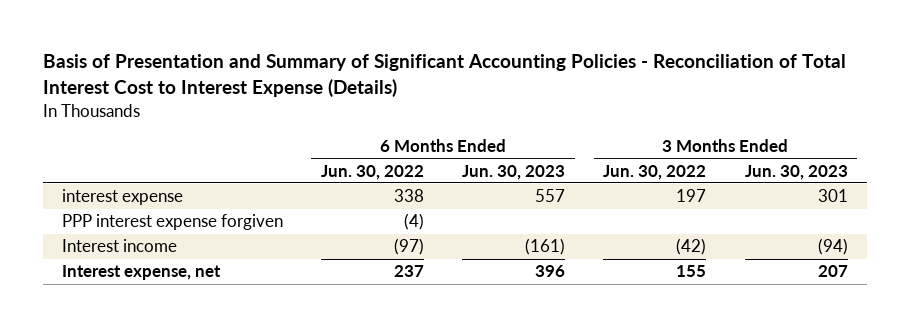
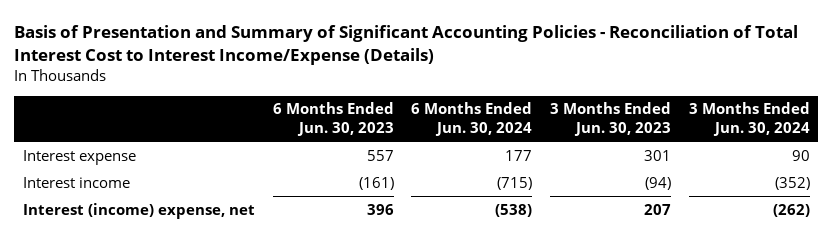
- Basis of Presentation and Summary of Significant Accounting Policies - Reconciliation of Total Interest Cost to Interest Expense (Details)
+ Basis of Presentation and Summary of Significant Accounting Policies - Reconciliation of Total Interest Cost to Interest Income/Expense (Details)
- | 6 Months Ended Jun. 30, 2022 | 6 Months Ended Jun. 30, 2023 | 3 Months Ended Jun. 30, 2022 | 3 Months Ended Jun. 30, 2023
+ | 6 Months Ended Jun. 30, 2023 | 6 Months Ended Jun. 30, 2024 | 3 Months Ended Jun. 30, 2023 | 3 Months Ended Jun. 30, 2024
- interest expense | 338 | 557 | 197 | 301
- PPP interest expense forgiven | (4) | | |
+ Interest expense | 557 | 177 | 301 | 90
- Interest expense, net | 237 | 396 | 155 | 207
+ Interest (income) expense, net | 396 | (538) | 207 | (262)

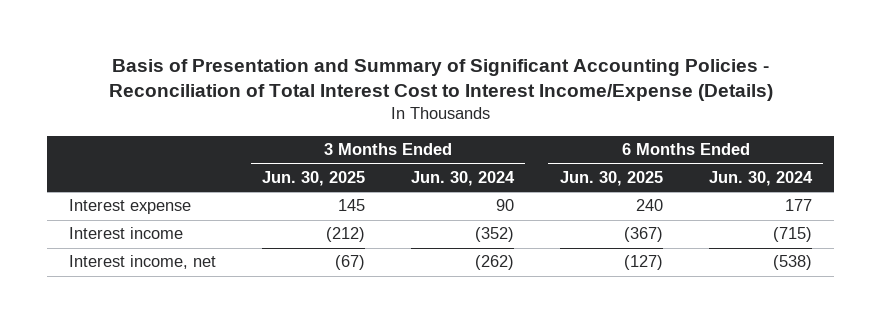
- | 6 Months Ended Jun. 30, 2023 | 6 Months Ended Jun. 30, 2024 | 3 Months Ended Jun. 30, 2023 | 3 Months Ended Jun. 30, 2024
+ | 3 Months Ended Jun. 30, 2025 | 3 Months Ended Jun. 30, 2024 | 6 Months Ended Jun. 30, 2025 | 6 Months Ended Jun. 30, 2024
- Interest (income) expense, net | 396 | (538) | 207 | (262)
+ Interest income, net | (67) | (262) | (127) | (538)

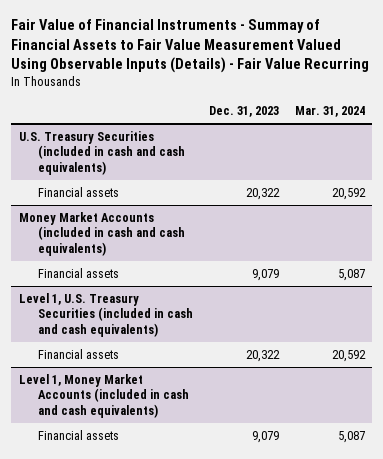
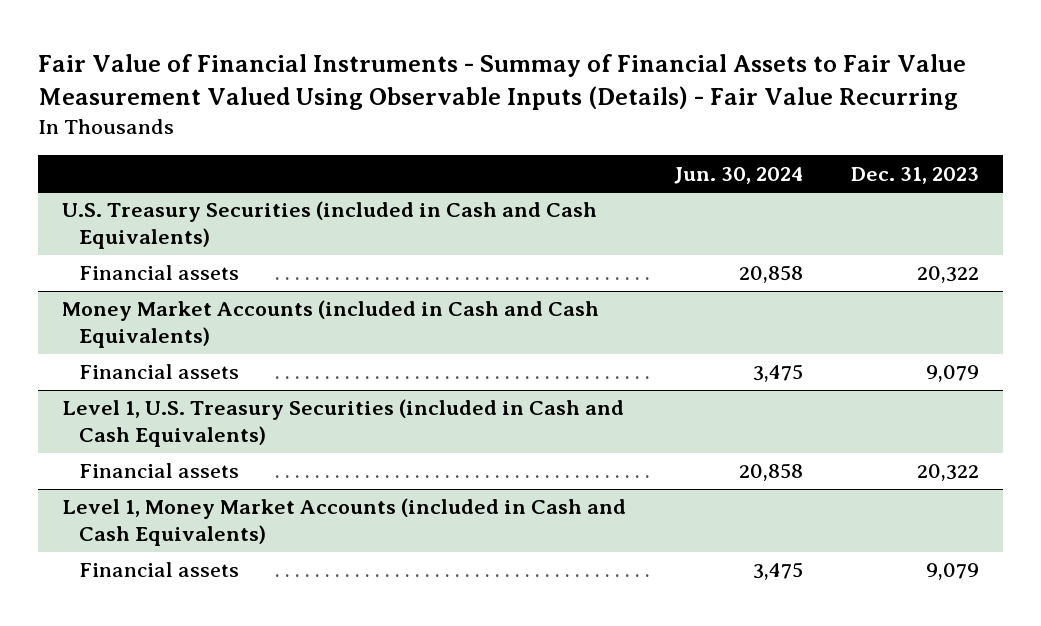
- | Dec. 31, 2023 | Mar. 31, 2024
+ | Jun. 30, 2024 | Dec. 31, 2023
- U.S. Treasury Securities (included in cash and cash equivalents)
+ U.S. Treasury Securities (included in Cash and Cash Equivalents)
- Money Market Accounts (included in cash and cash equivalents)
+ Money Market Accounts (included in Cash and Cash Equivalents)
- Level 1, U.S. Treasury Securities (included in cash and cash equivalents)
+ Level 1, U.S. Treasury Securities (included in Cash and Cash Equivalents)
- Level 1, Money Market Accounts (included in cash and cash equivalents)
+ Level 1, Money Market Accounts (included in Cash and Cash Equivalents)

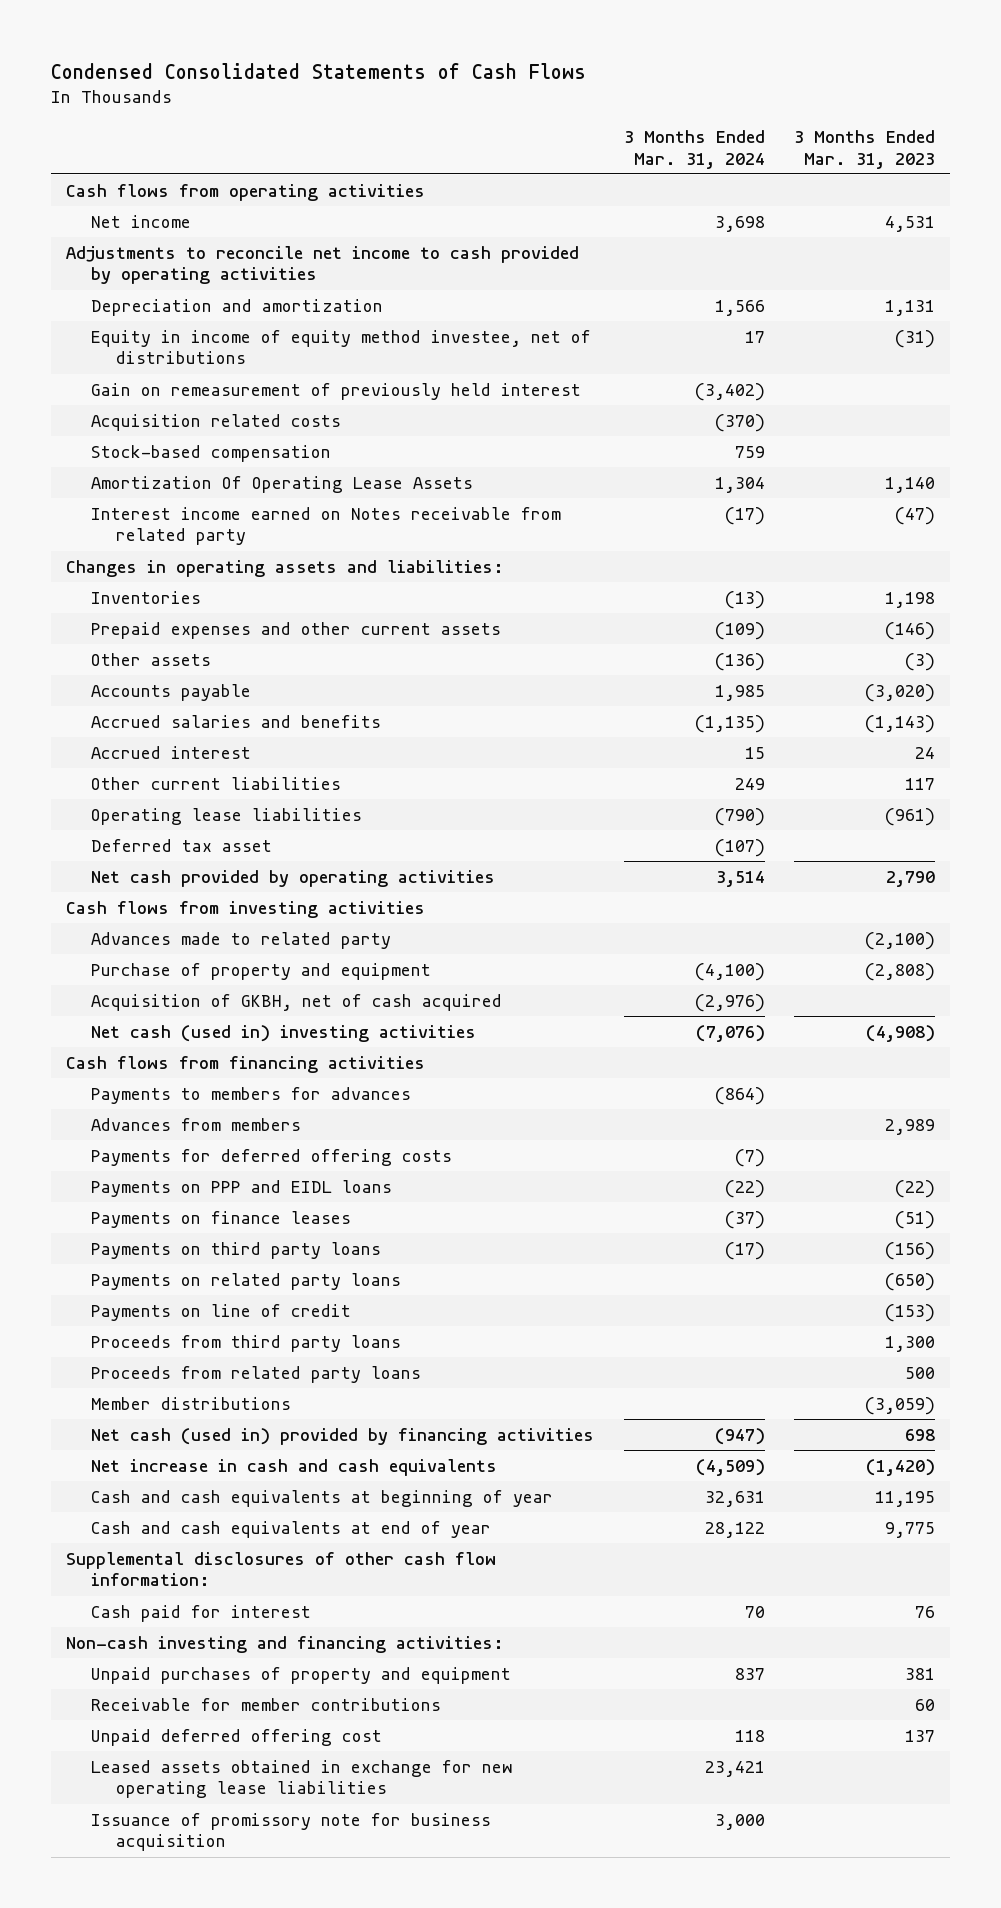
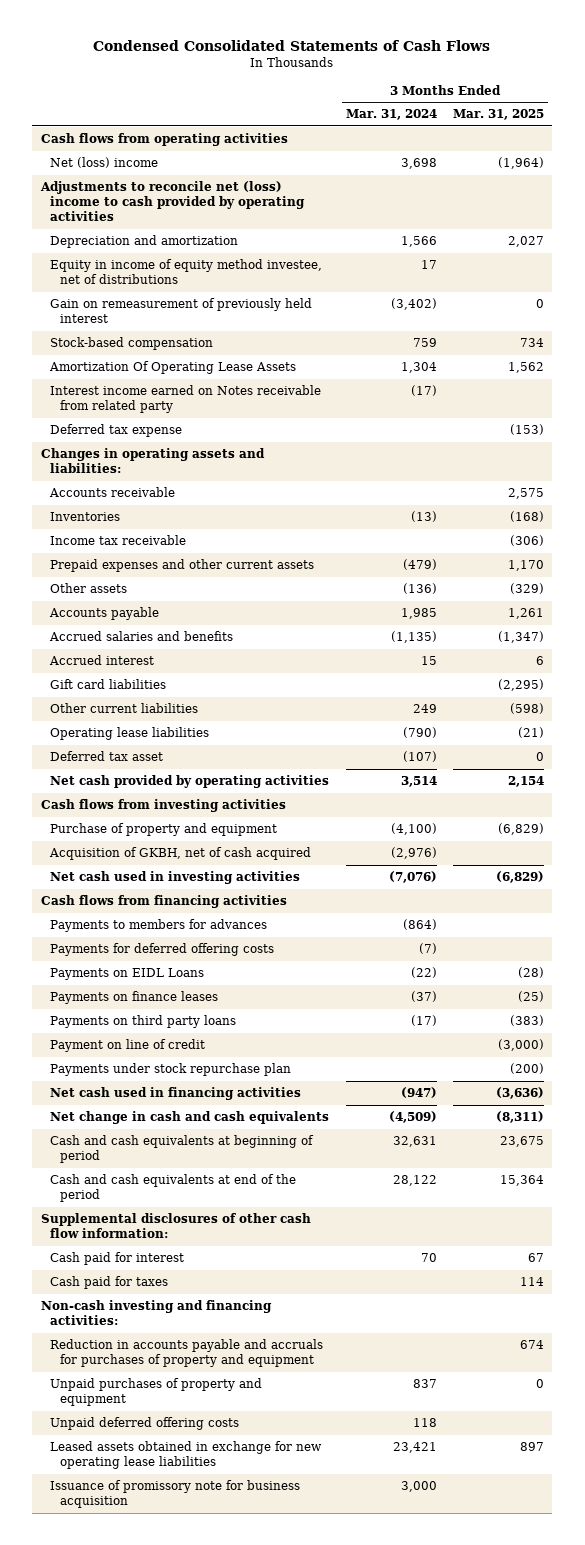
- | 3 Months Ended Mar. 31, 2024 | 3 Months Ended Mar. 31, 2023
+ | 3 Months Ended Mar. 31, 2024 | 3 Months Ended Mar. 31, 2025
- Net income | 3,698 | 4,531
- Adjustments to reconcile net income to cash provided by operating activities
+ Net (loss) income | 3,698 | (1,964)
+ Adjustments to reconcile net (loss) income to cash provided by operating activities
- Acquisition related costs | (370) |
+ Deferred tax expense | | (153)
+ Accounts receivable | | 2,575
- Prepaid expenses and other current assets | (109) | (146)
+ Income tax receivable | | (306)
+ Prepaid expenses and other current assets | (479) | 1,170
+ Gift card liabilities | | (2,295)
- Advances made to related party | | (2,100)
- Net cash (used in) investing activities | (7,076) | (4,908)
+ Net cash used in investing activities | (7,076) | (6,829)
- Advances from members | | 2,989
- Payments on PPP and EIDL loans | (22) | (22)
+ Payments on EIDL Loans | (22) | (28)
- Payments on related party loans | | (650)
- Payments on line of credit | | (153)
- Proceeds from third party loans | | 1,300
- Proceeds from related party loans | | 500
- Member distributions | | (3,059)
- Net cash (used in) provided by financing activities | (947) | 698
- Net increase in cash and cash equivalents | (4,509) | (1,420)
- Cash and cash equivalents at beginning of year | 32,631 | 11,195
- Cash and cash equivalents at end of year | 28,122 | 9,775
+ Payment on line of credit | | (3,000)
+ Payments under stock repurchase plan | | (200)
+ Net cash used in financing activities | (947) | (3,636)
+ Net change in cash and cash equivalents | (4,509) | (8,311)
+ Cash and cash equivalents at beginning of period | 32,631 | 23,675
+ Cash and cash equivalents at end of the period | 28,122 | 15,364
+ Cash paid for taxes | | 114
+ Reduction in accounts payable and accruals for purchases of property and equipment | | 674
- Receivable for member contributions | | 60
- Unpaid deferred offering cost | 118 | 137
+ Unpaid deferred offering costs | 118 |

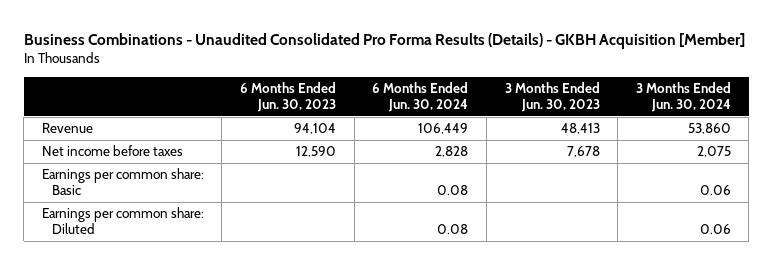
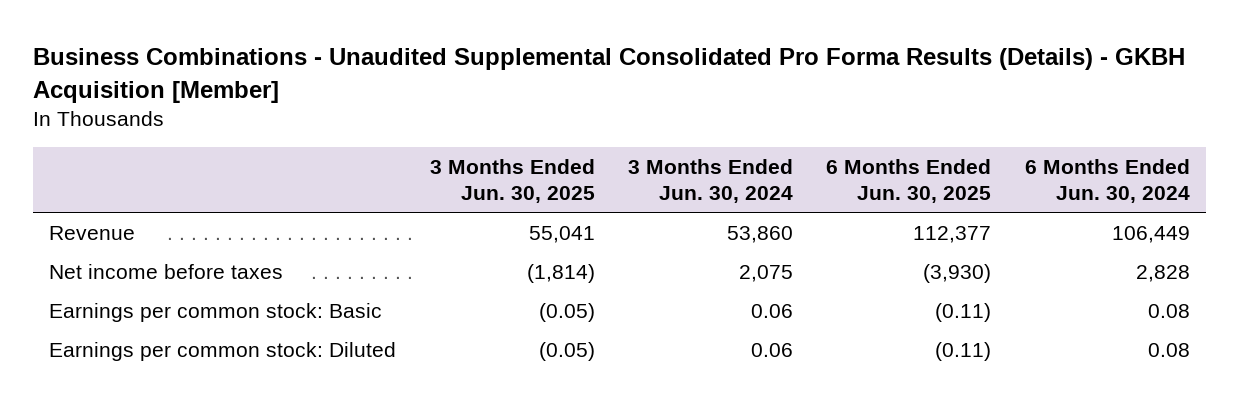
- Business Combinations - Unaudited Consolidated Pro Forma Results (Details) - GKBH Acquisition [Member]
+ Business Combinations - Unaudited Supplemental Consolidated Pro Forma Results (Details) - GKBH Acquisition [Member]
- | 6 Months Ended Jun. 30, 2023 | 6 Months Ended Jun. 30, 2024 | 3 Months Ended Jun. 30, 2023 | 3 Months Ended Jun. 30, 2024
+ | 3 Months Ended Jun. 30, 2025 | 3 Months Ended Jun. 30, 2024 | 6 Months Ended Jun. 30, 2025 | 6 Months Ended Jun. 30, 2024
- Earnings per common share: Basic | | 0.08 | | 0.06
- Earnings per common share: Diluted | | 0.08 | | 0.06
+ Earnings per common stock: Basic | (0.05) | 0.06 | (0.11) | 0.08
+ Earnings per common stock: Diluted | (0.05) | 0.06 | (0.11) | 0.08

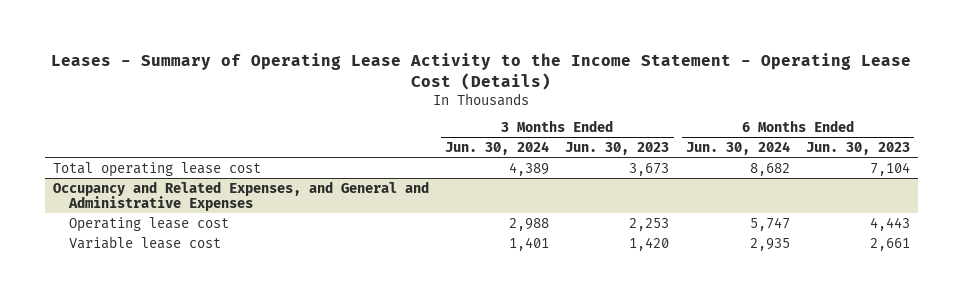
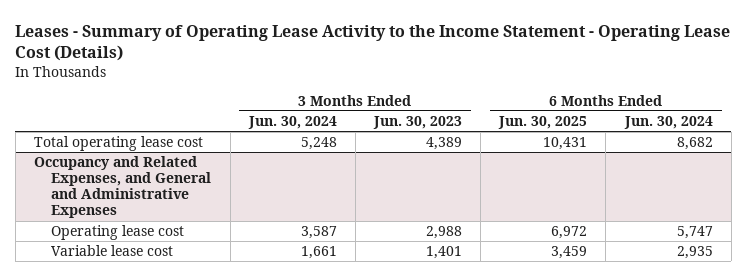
- | 3 Months Ended Jun. 30, 2024 | 3 Months Ended Jun. 30, 2023 | 6 Months Ended Jun. 30, 2024 | 6 Months Ended Jun. 30, 2023
+ | 3 Months Ended Jun. 30, 2024 | 3 Months Ended Jun. 30, 2023 | 6 Months Ended Jun. 30, 2025 | 6 Months Ended Jun. 30, 2024
- Total operating lease cost | 4,389 | 3,673 | 8,682 | 7,104
+ Total operating lease cost | 5,248 | 4,389 | 10,431 | 8,682
@ Occupancy and Related Expenses, and General and Administrative Expenses
- Operating lease cost | 2,988 | 2,253 | 5,747 | 4,443
- Variable lease cost | 1,401 | 1,420 | 2,935 | 2,661
+ Operating lease cost | 3,587 | 2,988 | 6,972 | 5,747
+ Variable lease cost | 1,661 | 1,401 | 3,459 | 2,935

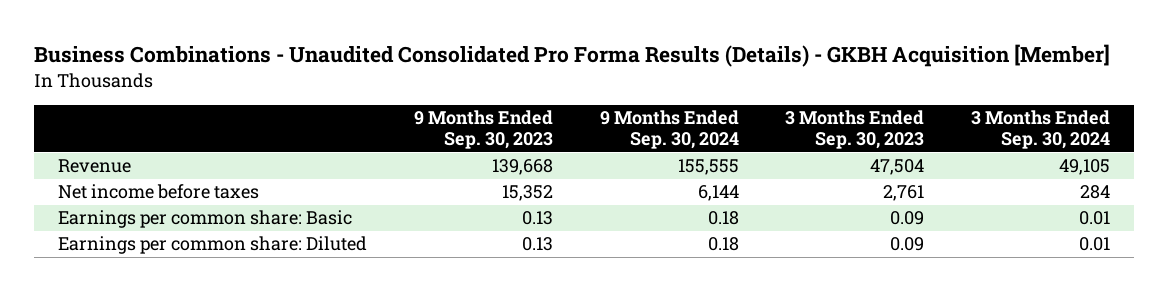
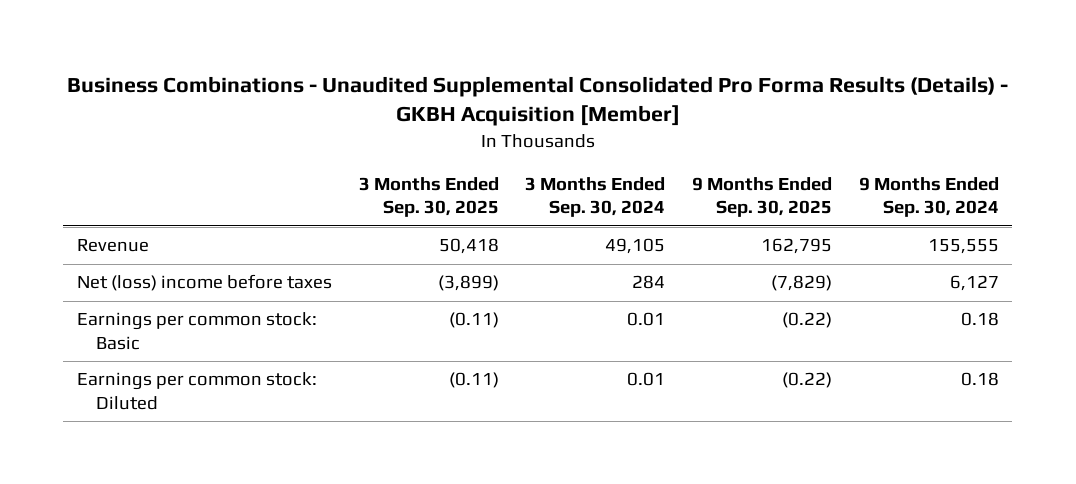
- Business Combinations - Unaudited Consolidated Pro Forma Results (Details) - GKBH Acquisition [Member]
+ Business Combinations - Unaudited Supplemental Consolidated Pro Forma Results (Details) - GKBH Acquisition [Member]
- | 9 Months Ended Sep. 30, 2023 | 9 Months Ended Sep. 30, 2024 | 3 Months Ended Sep. 30, 2023 | 3 Months Ended Sep. 30, 2024
+ | 3 Months Ended Sep. 30, 2025 | 3 Months Ended Sep. 30, 2024 | 9 Months Ended Sep. 30, 2025 | 9 Months Ended Sep. 30, 2024
- Net income before taxes | 15,352 | 6,144 | 2,761 | 284
- Earnings per common share: Basic | 0.13 | 0.18 | 0.09 | 0.01
- Earnings per common share: Diluted | 0.13 | 0.18 | 0.09 | 0.01
+ Net (loss) income before taxes | (3,899) | 284 | (7,829) | 6,127
+ Earnings per common stock: Basic | (0.11) | 0.01 | (0.22) | 0.18
+ Earnings per common stock: Diluted | (0.11) | 0.01 | (0.22) | 0.18

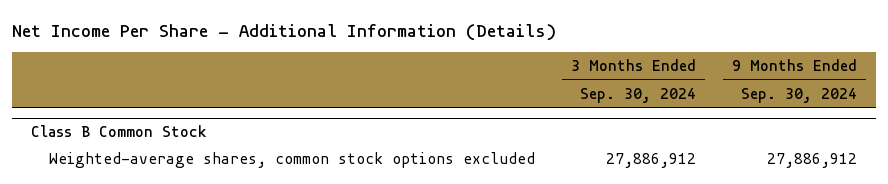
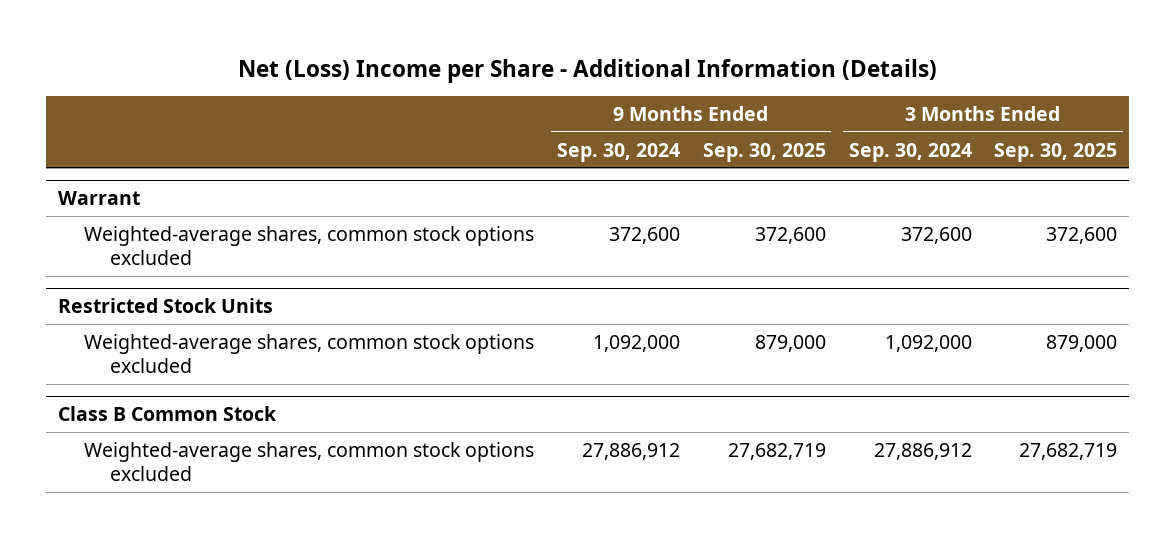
- Net Income Per Share - Additional Information (Details)
+ Net (Loss) Income per Share - Additional Information (Details)
- | 3 Months Ended Sep. 30, 2024 | 9 Months Ended Sep. 30, 2024
+ | 9 Months Ended Sep. 30, 2024 | 9 Months Ended Sep. 30, 2025 | 3 Months Ended Sep. 30, 2024 | 3 Months Ended Sep. 30, 2025
+ Warrant
+ Weighted-average shares, common stock options excluded | 372,600 | 372,600 | 372,600 | 372,600
+ Restricted Stock Units
+ Weighted-average shares, common stock options excluded | 1,092,000 | 879,000 | 1,092,000 | 879,000

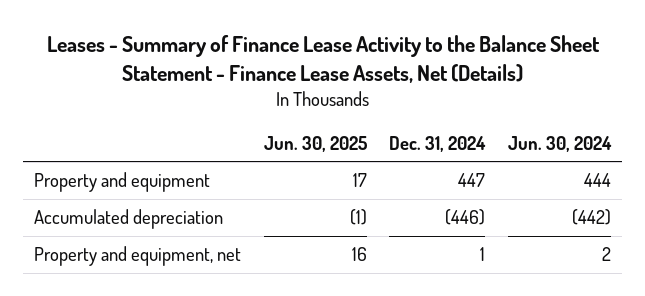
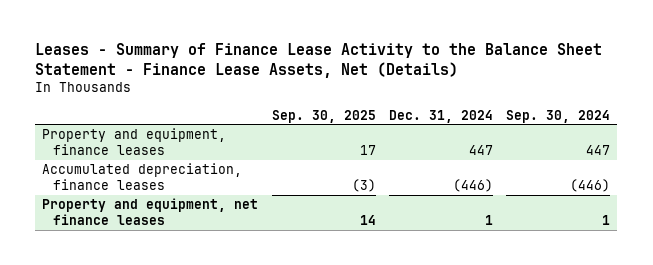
- | Jun. 30, 2025 | Dec. 31, 2024 | Jun. 30, 2024
+ | Sep. 30, 2025 | Dec. 31, 2024 | Sep. 30, 2024
- Property and equipment | 17 | 447 | 444
- Accumulated depreciation | (1) | (446) | (442)
- Property and equipment, net | 16 | 1 | 2
+ Property and equipment, finance leases | 17 | 447 | 447
+ Accumulated depreciation, finance leases | (3) | (446) | (446)
+ Property and equipment, net finance leases | 14 | 1 | 1

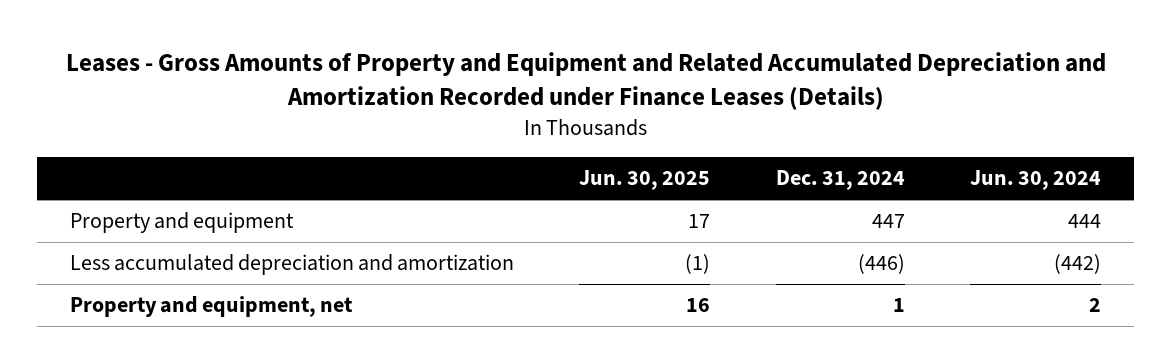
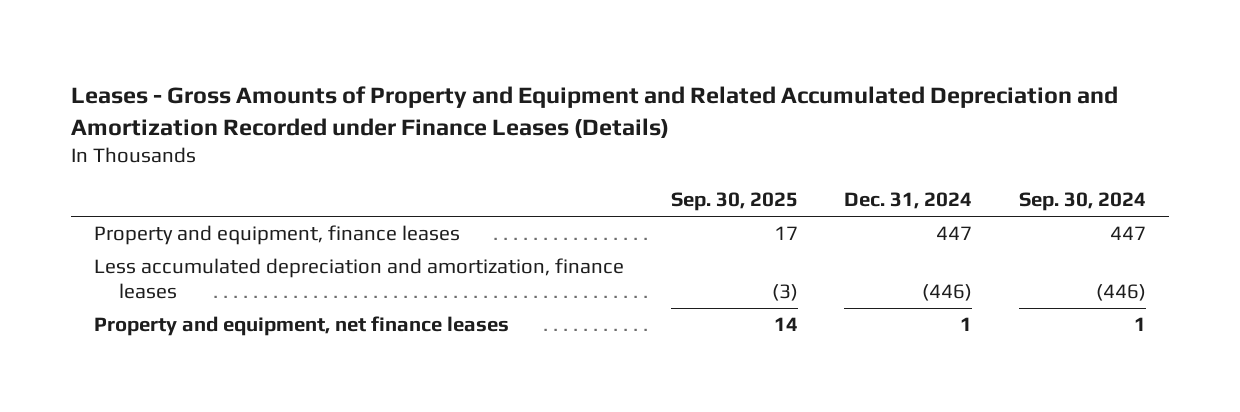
- | Jun. 30, 2025 | Dec. 31, 2024 | Jun. 30, 2024
+ | Sep. 30, 2025 | Dec. 31, 2024 | Sep. 30, 2024
- Property and equipment | 17 | 447 | 444
- Less accumulated depreciation and amortization | (1) | (446) | (442)
- Property and equipment, net | 16 | 1 | 2
+ Property and equipment, finance leases | 17 | 447 | 447
+ Less accumulated depreciation and amortization, finance leases | (3) | (446) | (446)
+ Property and equipment, net finance leases | 14 | 1 | 1

